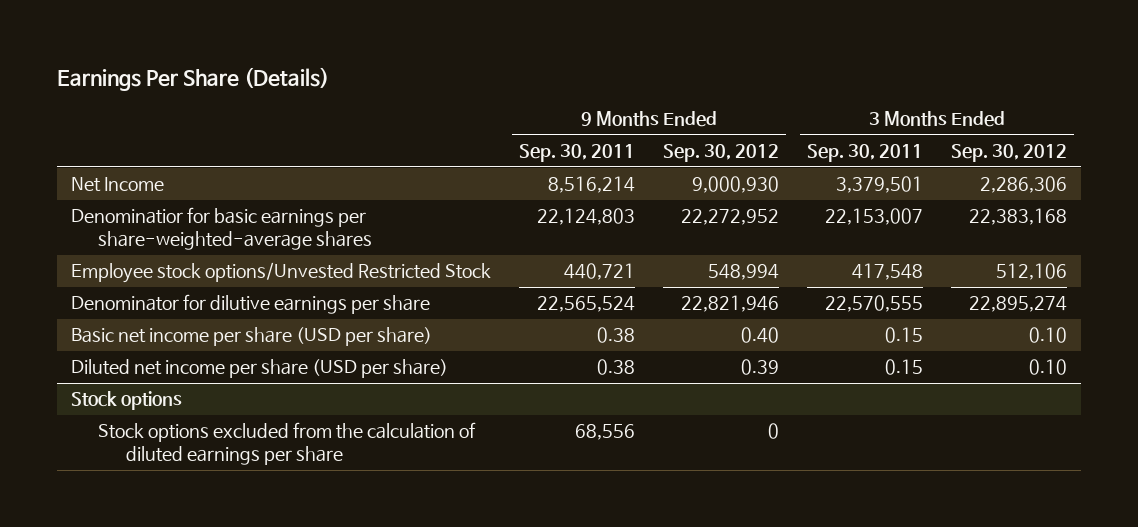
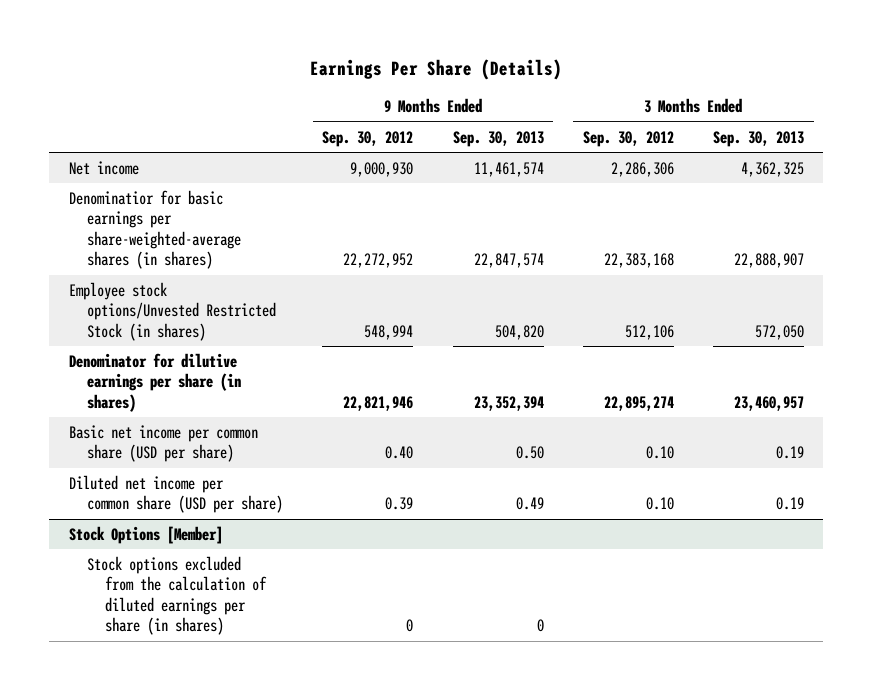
- | 9 Months Ended Sep. 30, 2011 | 9 Months Ended Sep. 30, 2012 | 3 Months Ended Sep. 30, 2011 | 3 Months Ended Sep. 30, 2012
+ | 9 Months Ended Sep. 30, 2012 | 9 Months Ended Sep. 30, 2013 | 3 Months Ended Sep. 30, 2012 | 3 Months Ended Sep. 30, 2013
- Net Income | 8,516,214 | 9,000,930 | 3,379,501 | 2,286,306
- Denominatior for basic earnings per share-weighted-average shares | 22,124,803 | 22,272,952 | 22,153,007 | 22,383,168
- Employee stock options/Unvested Restricted Stock | 440,721 | 548,994 | 417,548 | 512,106
- Denominator for dilutive earnings per share | 22,565,524 | 22,821,946 | 22,570,555 | 22,895,274
- Basic net income per share (USD per share) | 0.38 | 0.40 | 0.15 | 0.10
- Diluted net income per share (USD per share) | 0.38 | 0.39 | 0.15 | 0.10
- Stock options
- Stock options excluded from the calculation of diluted earnings per share | 68,556 | 0 | |
+ Net income | 9,000,930 | 11,461,574 | 2,286,306 | 4,362,325
+ Denominatior for basic earnings per share-weighted-average shares (in shares) | 22,272,952 | 22,847,574 | 22,383,168 | 22,888,907
+ Employee stock options/Unvested Restricted Stock (in shares) | 548,994 | 504,820 | 512,106 | 572,050
+ Denominator for dilutive earnings per share (in shares) | 22,821,946 | 23,352,394 | 22,895,274 | 23,460,957
+ Basic net income per common share (USD per share) | 0.40 | 0.50 | 0.10 | 0.19
+ Diluted net income per common share (USD per share) | 0.39 | 0.49 | 0.10 | 0.19
+ Stock Options [Member]
+ Stock options excluded from the calculation of diluted earnings per share (in shares) | 0 | 0 | |

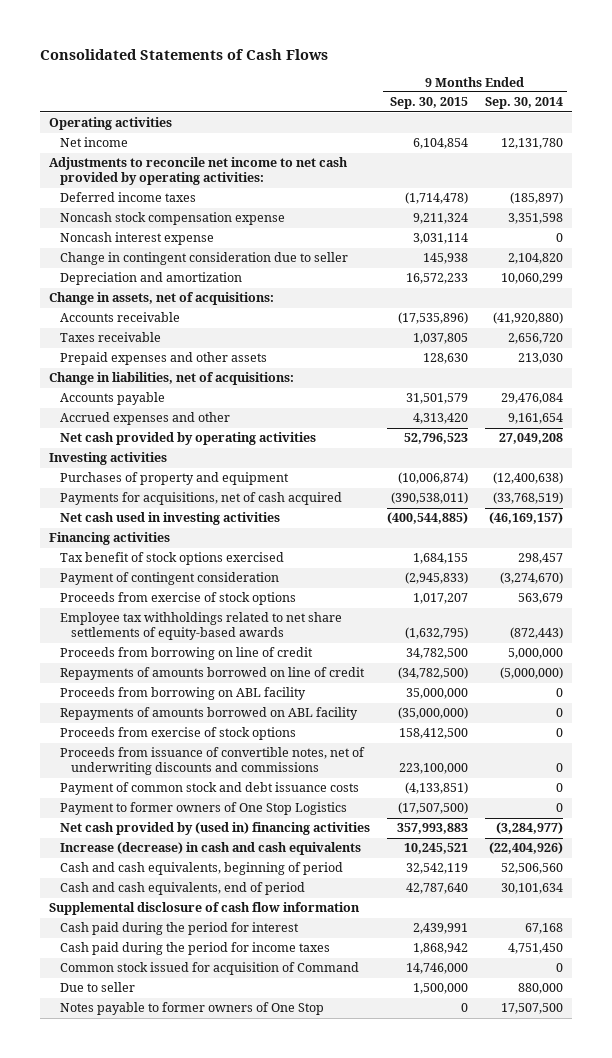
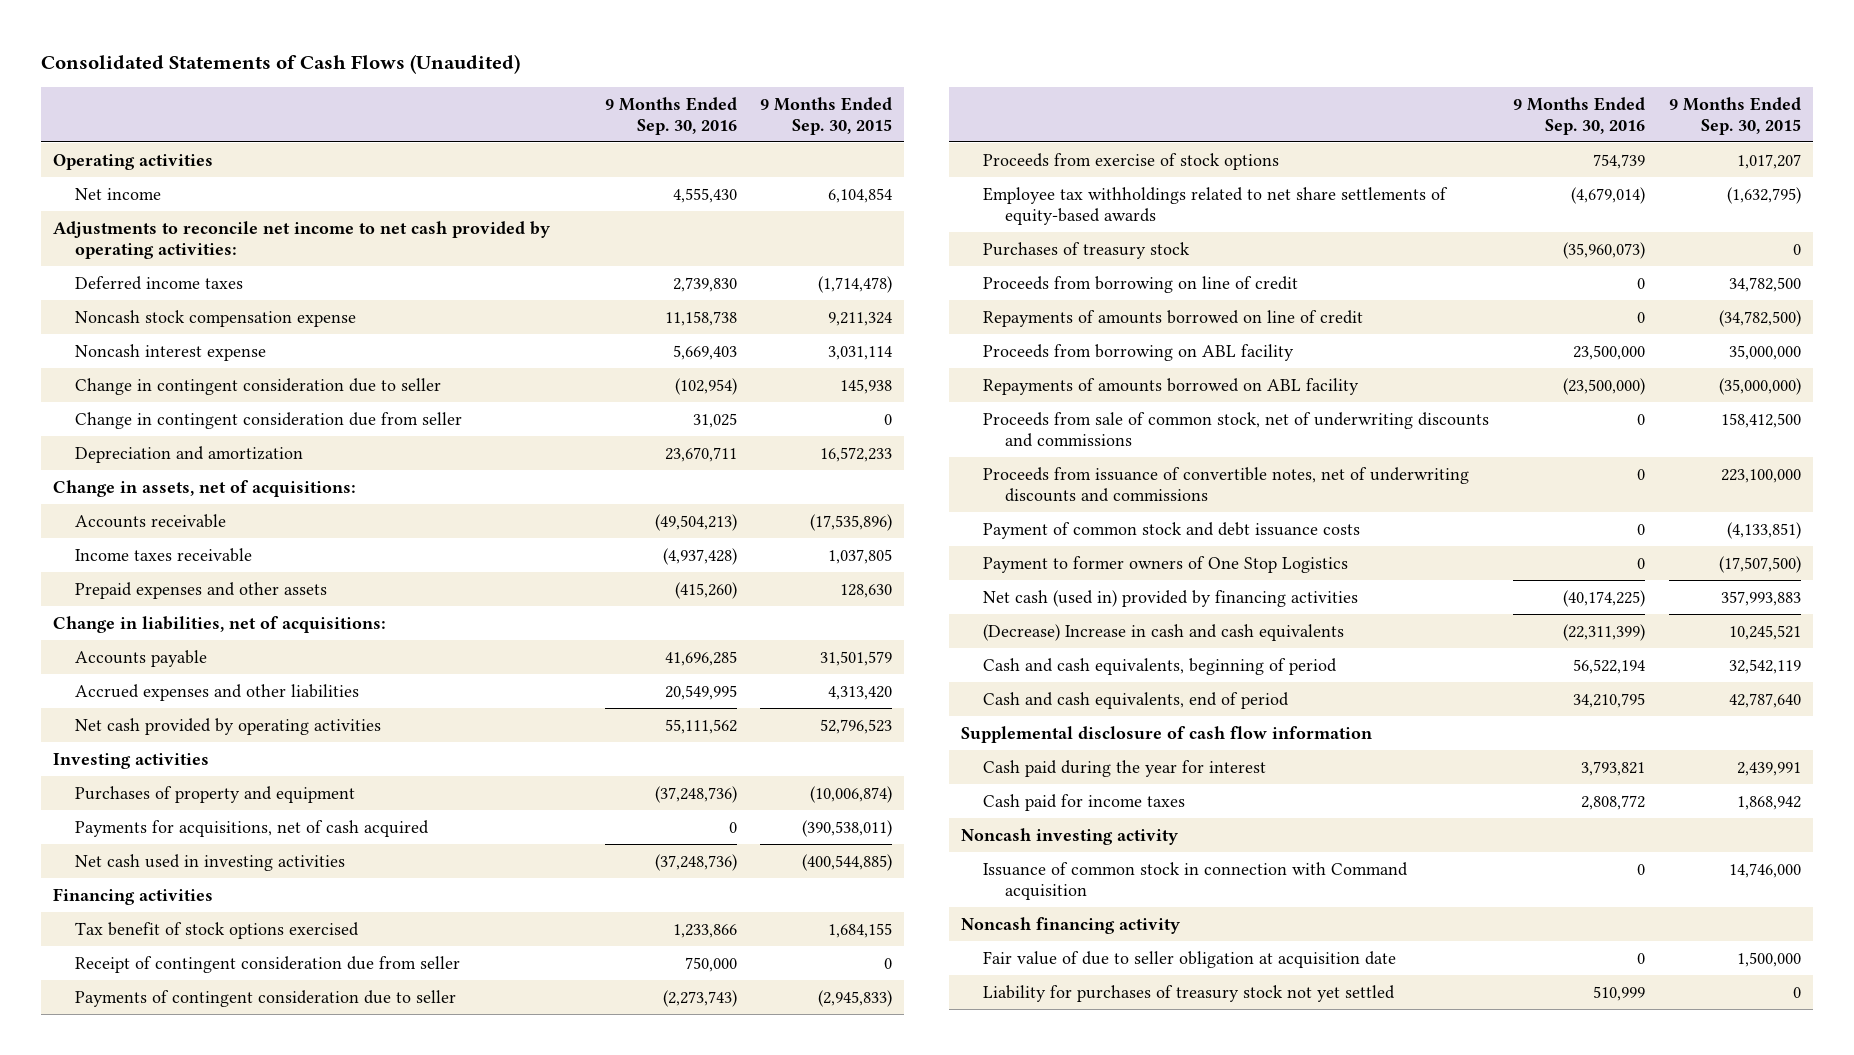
- Consolidated Statements of Cash Flows
+ Consolidated Statements of Cash Flows (Unaudited)
- | 9 Months Ended Sep. 30, 2015 | 9 Months Ended Sep. 30, 2014
+ | 9 Months Ended Sep. 30, 2016 | 9 Months Ended Sep. 30, 2015
+ Change in contingent consideration due from seller | 31,025 | 0
- Taxes receivable | 1,037,805 | 2,656,720
+ Income taxes receivable | (4,937,428) | 1,037,805
- Accrued expenses and other | 4,313,420 | 9,161,654
+ Accrued expenses and other liabilities | 20,549,995 | 4,313,420
- Payment of contingent consideration | (2,945,833) | (3,274,670)
+ Receipt of contingent consideration due from seller | 750,000 | 0
+ Payments of contingent consideration due to seller | (2,273,743) | (2,945,833)
+ Purchases of treasury stock | (35,960,073) | 0
- Proceeds from exercise of stock options | 158,412,500 | 0
+ Proceeds from sale of common stock, net of underwriting discounts and commissions | 0 | 158,412,500
- Net cash provided by (used in) financing activities | 357,993,883 | (3,284,977)
- Increase (decrease) in cash and cash equivalents | 10,245,521 | (22,404,926)
+ Net cash (used in) provided by financing activities | (40,174,225) | 357,993,883
+ (Decrease) Increase in cash and cash equivalents | (22,311,399) | 10,245,521
- Cash paid during the period for interest | 2,439,991 | 67,168
- Cash paid during the period for income taxes | 1,868,942 | 4,751,450
- Common stock issued for acquisition of Command | 14,746,000 | 0
- Due to seller | 1,500,000 | 880,000
- Notes payable to former owners of One Stop | 0 | 17,507,500
+ Cash paid during the year for interest | 3,793,821 | 2,439,991
+ Cash paid for income taxes | 2,808,772 | 1,868,942
+ Noncash investing activity
+ Issuance of common stock in connection with Command acquisition | 0 | 14,746,000
+ Noncash financing activity
+ Fair value of due to seller obligation at acquisition date | 0 | 1,500,000
+ Liability for purchases of treasury stock not yet settled | 510,999 | 0

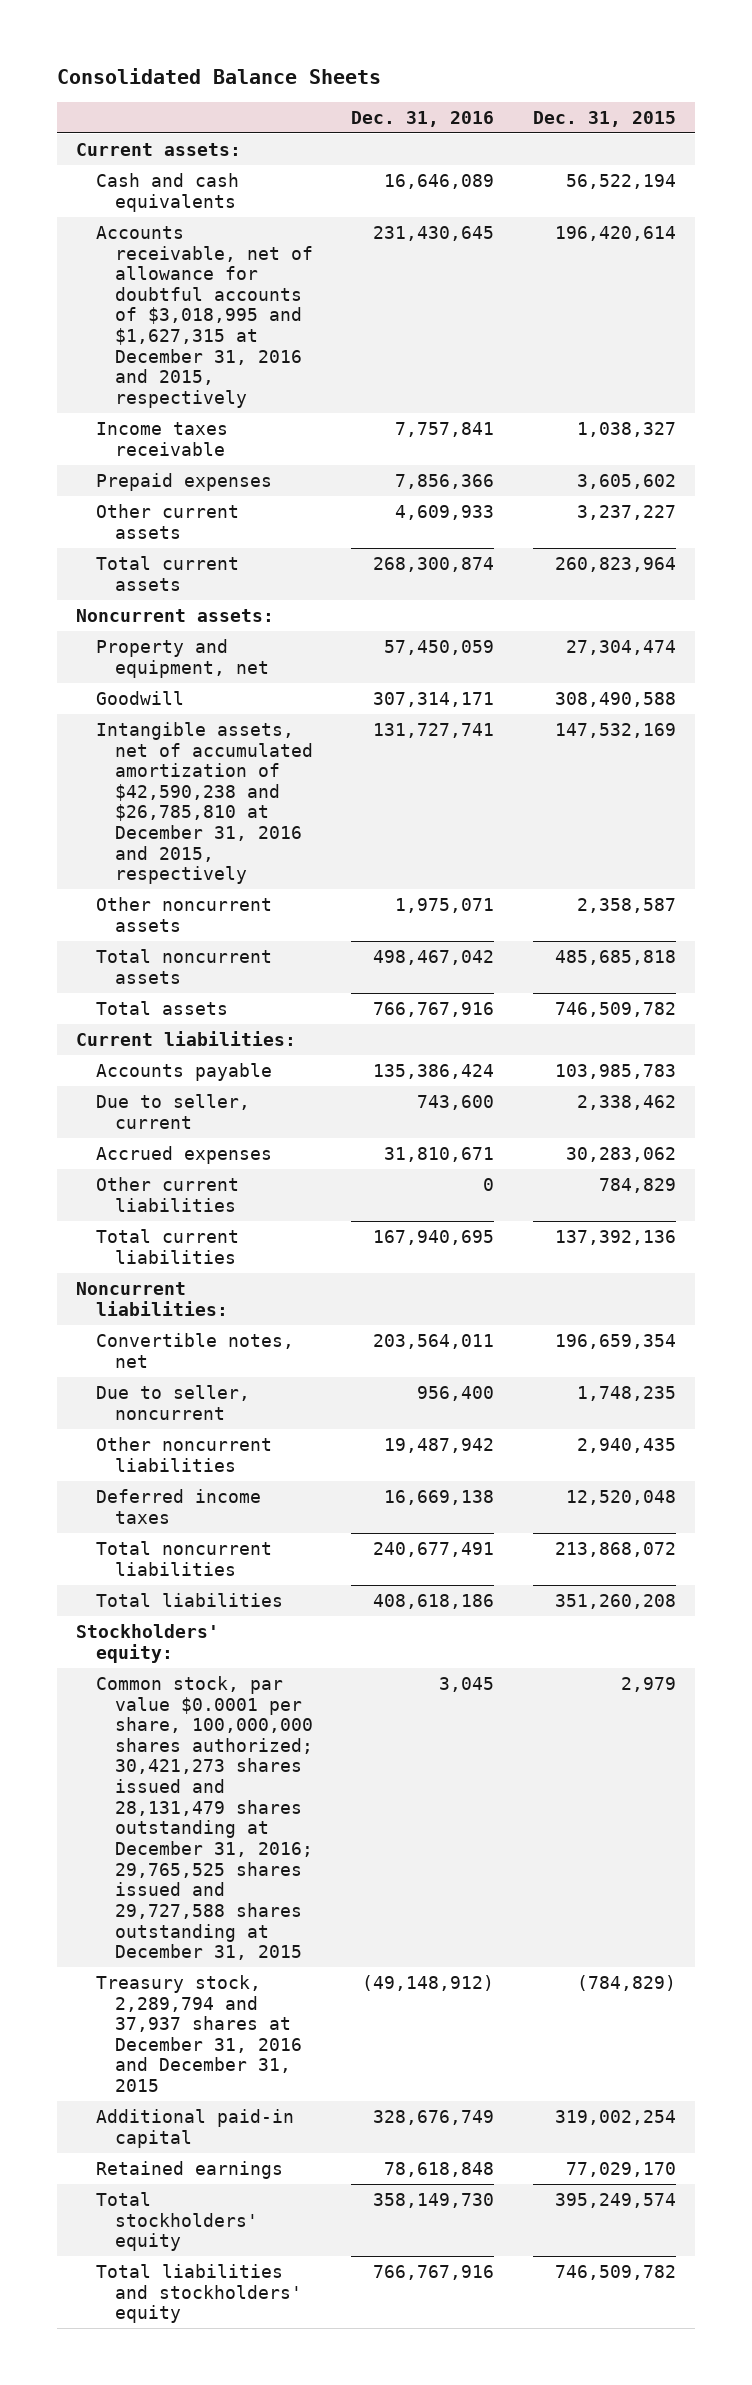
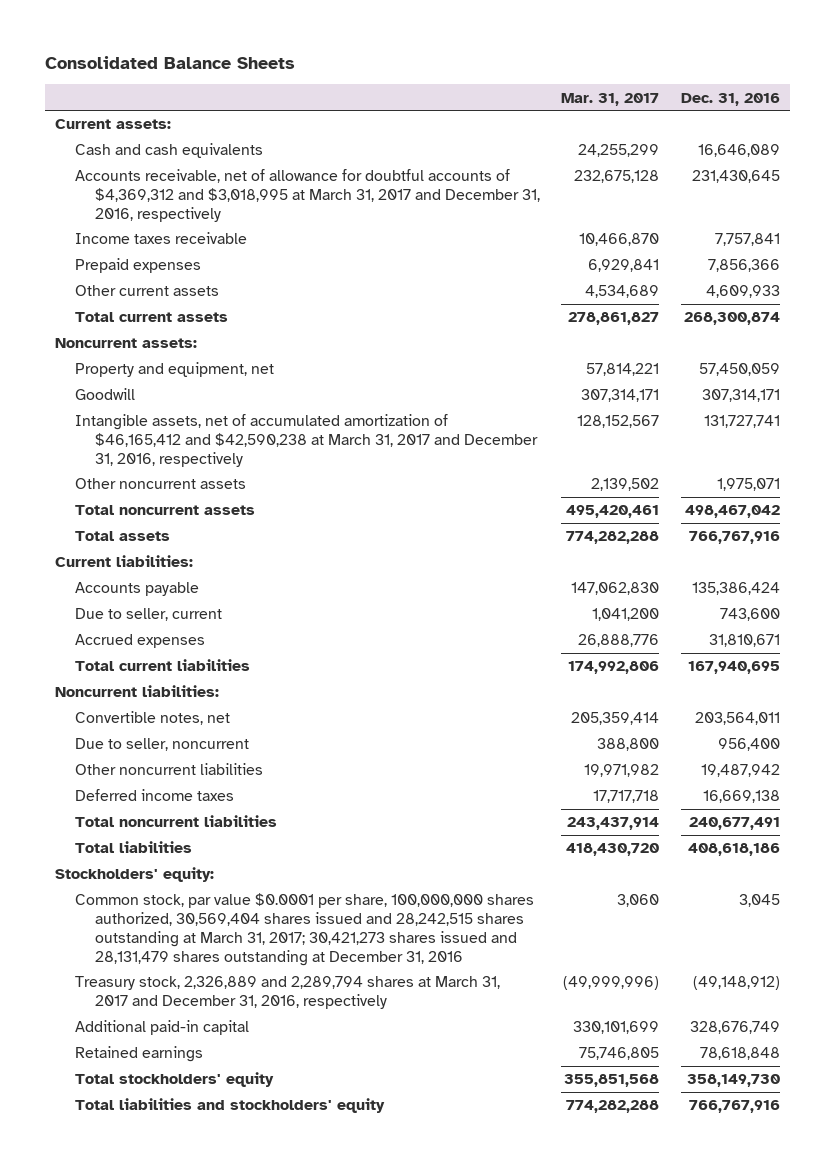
- | Dec. 31, 2016 | Dec. 31, 2015
+ | Mar. 31, 2017 | Dec. 31, 2016
- Accounts receivable, net of allowance for doubtful accounts of $3,018,995 and $1,627,315 at December 31, 2016 and 2015, respectively | 231,430,645 | 196,420,614
+ Accounts receivable, net of allowance for doubtful accounts of $4,369,312 and $3,018,995 at March 31, 2017 and December 31, 2016, respectively | 232,675,128 | 231,430,645
- Intangible assets, net of accumulated amortization of $42,590,238 and $26,785,810 at December 31, 2016 and 2015, respectively | 131,727,741 | 147,532,169
+ Intangible assets, net of accumulated amortization of $46,165,412 and $42,590,238 at March 31, 2017 and December 31, 2016, respectively | 128,152,567 | 131,727,741
- Other current liabilities | 0 | 784,829
- Common stock, par value $0.0001 per share, 100,000,000 shares authorized; 30,421,273 shares issued and 28,131,479 shares outstanding at December 31, 2016; 29,765,525 shares issued and 29,727,588 shares outstanding at December 31, 2015 | 3,045 | 2,979
- Treasury stock, 2,289,794 and 37,937 shares at December 31, 2016 and December 31, 2015 | (49,148,912) | (784,829)
+ Common stock, par value $0.0001 per share, 100,000,000 shares authorized, 30,569,404 shares issued and 28,242,515 shares outstanding at March 31, 2017; 30,421,273 shares issued and 28,131,479 shares outstanding at December 31, 2016 | 3,060 | 3,045
+ Treasury stock, 2,326,889 and 2,289,794 shares at March 31, 2017 and December 31, 2016, respectively | (49,999,996) | (49,148,912)

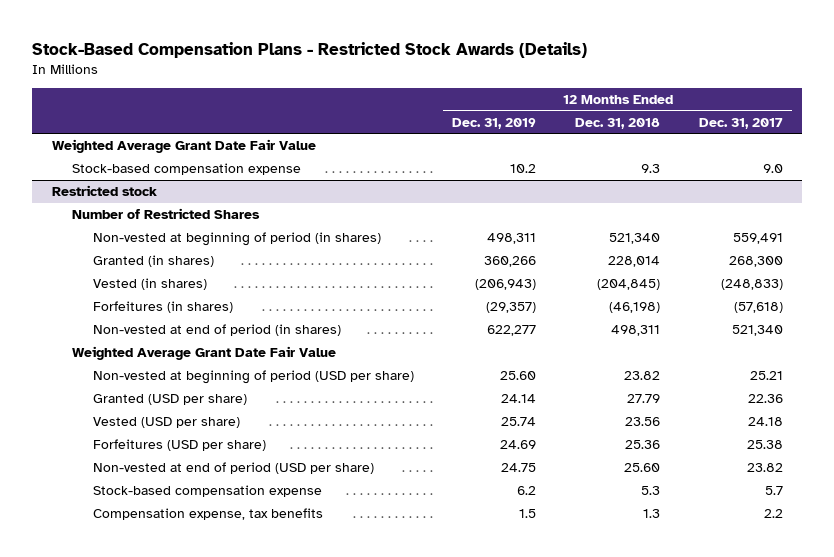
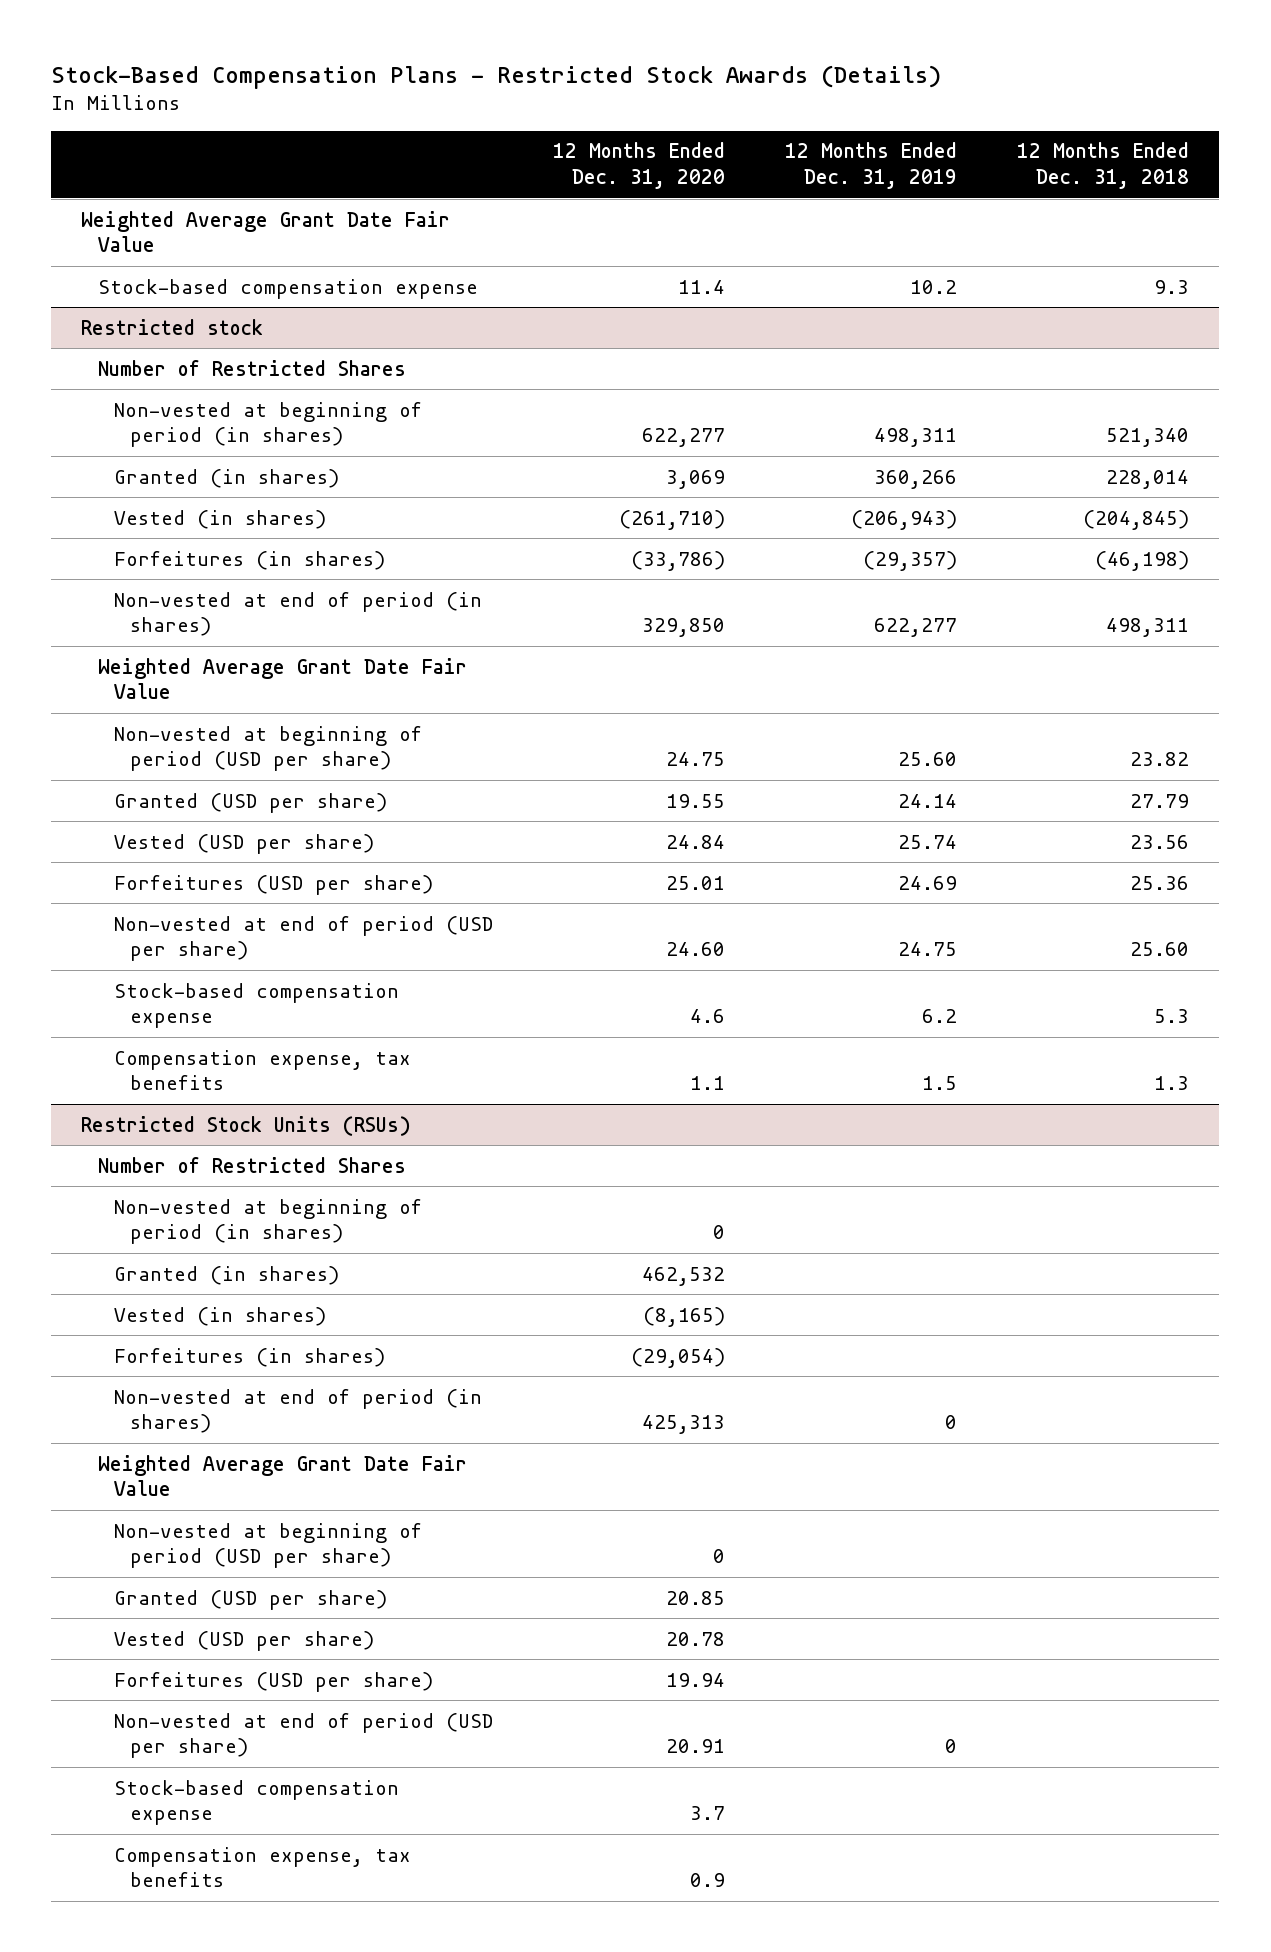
- | 12 Months Ended Dec. 31, 2019 | 12 Months Ended Dec. 31, 2018 | 12 Months Ended Dec. 31, 2017
+ | 12 Months Ended Dec. 31, 2020 | 12 Months Ended Dec. 31, 2019 | 12 Months Ended Dec. 31, 2018
+ Restricted Stock Units (RSUs)
+ Number of Restricted Shares
+ Non-vested at beginning of period (in shares) | 0 | |
+ Granted (in shares) | 462,532 | |
+ Vested (in shares) | (8,165) | |
+ Forfeitures (in shares) | (29,054) | |
+ Non-vested at end of period (in shares) | 425,313 | 0 |
+ Weighted Average Grant Date Fair Value
+ Non-vested at beginning of period (USD per share) | 0 | |
+ Granted (USD per share) | 20.85 | |
+ Vested (USD per share) | 20.78 | |
+ Forfeitures (USD per share) | 19.94 | |
+ Non-vested at end of period (USD per share) | 20.91 | 0 |
+ Stock-based compensation expense | 3.7 | |
+ Compensation expense, tax benefits | 0.9 | |

